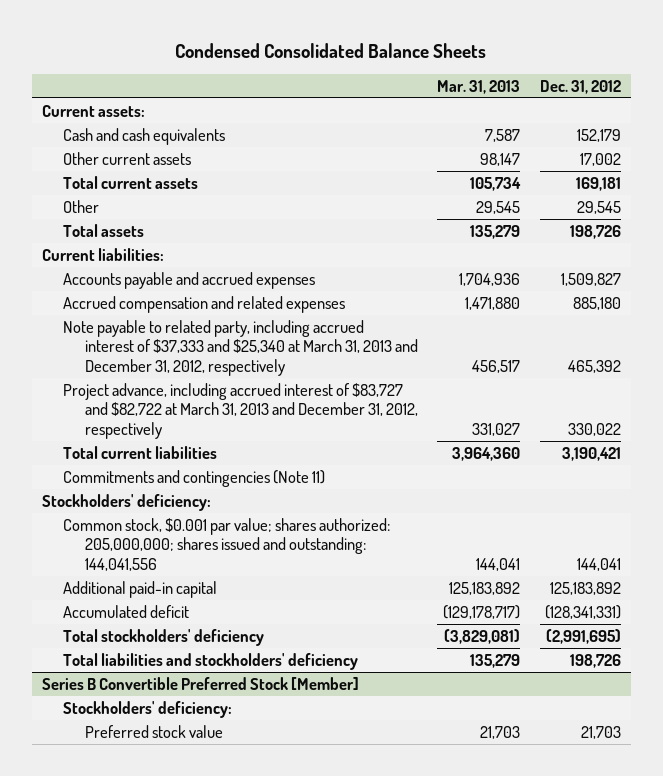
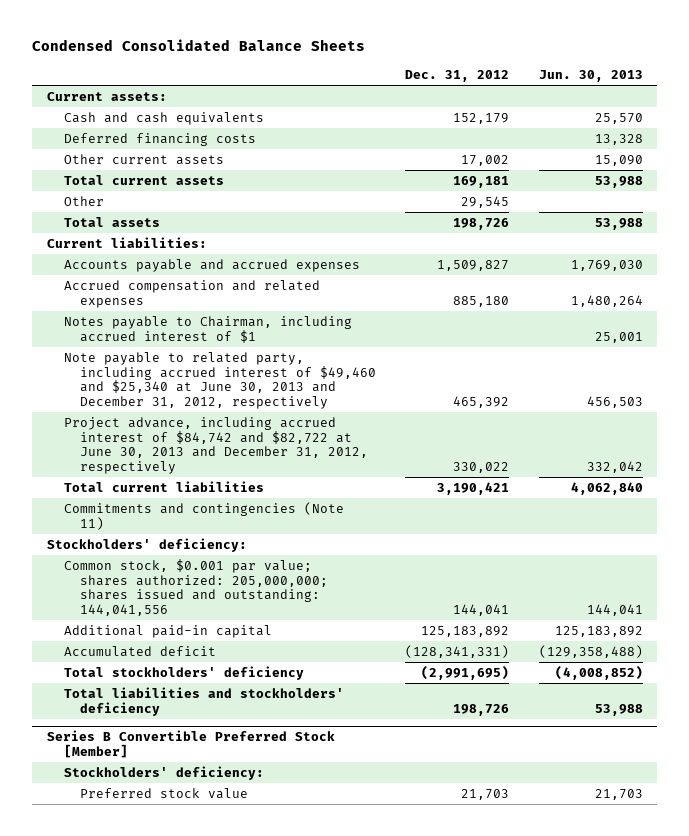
- | Mar. 31, 2013 | Dec. 31, 2012
+ | Dec. 31, 2012 | Jun. 30, 2013
+ Deferred financing costs | | 13,328
- Note payable to related party, including accrued interest of $37,333 and $25,340 at March 31, 2013 and December 31, 2012, respectively | 456,517 | 465,392
- Project advance, including accrued interest of $83,727 and $82,722 at March 31, 2013 and December 31, 2012, respectively | 331,027 | 330,022
+ Notes payable to Chairman, including accrued interest of $1 | | 25,001
+ Note payable to related party, including accrued interest of $49,460 and $25,340 at June 30, 2013 and December 31, 2012, respectively | 465,392 | 456,503
+ Project advance, including accrued interest of $84,742 and $82,722 at June 30, 2013 and December 31, 2012, respectively | 330,022 | 332,042

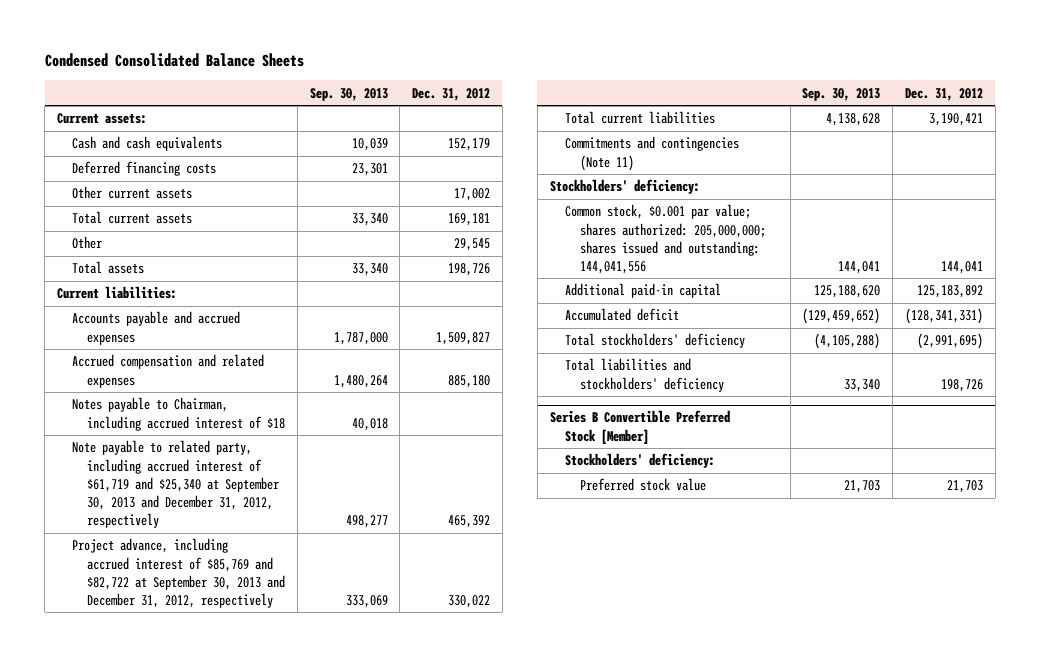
- | Dec. 31, 2012 | Jun. 30, 2013
+ | Sep. 30, 2013 | Dec. 31, 2012
- Notes payable to Chairman, including accrued interest of $1 | | 25,001
- Note payable to related party, including accrued interest of $49,460 and $25,340 at June 30, 2013 and December 31, 2012, respectively | 465,392 | 456,503
- Project advance, including accrued interest of $84,742 and $82,722 at June 30, 2013 and December 31, 2012, respectively | 330,022 | 332,042
+ Notes payable to Chairman, including accrued interest of $18 | 40,018 |
+ Note payable to related party, including accrued interest of $61,719 and $25,340 at September 30, 2013 and December 31, 2012, respectively | 498,277 | 465,392
+ Project advance, including accrued interest of $85,769 and $82,722 at September 30, 2013 and December 31, 2012, respectively | 333,069 | 330,022

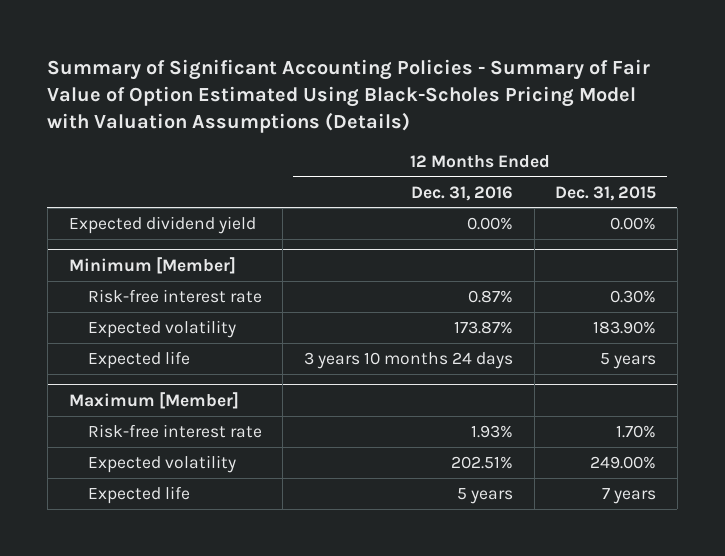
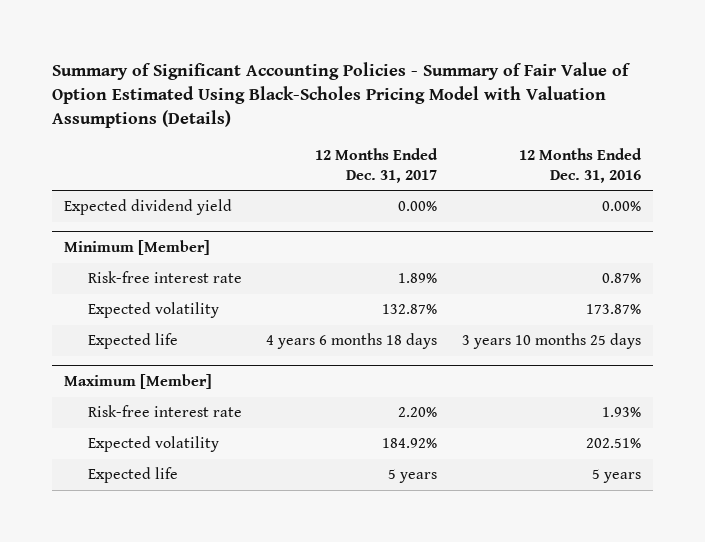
- | 12 Months Ended Dec. 31, 2016 | 12 Months Ended Dec. 31, 2015
+ | 12 Months Ended Dec. 31, 2017 | 12 Months Ended Dec. 31, 2016
@ Minimum [Member]
- Expected life | 3 years 10 months 24 days | 5 years
+ Expected life | 4 years 6 months 18 days | 3 years 10 months 25 days

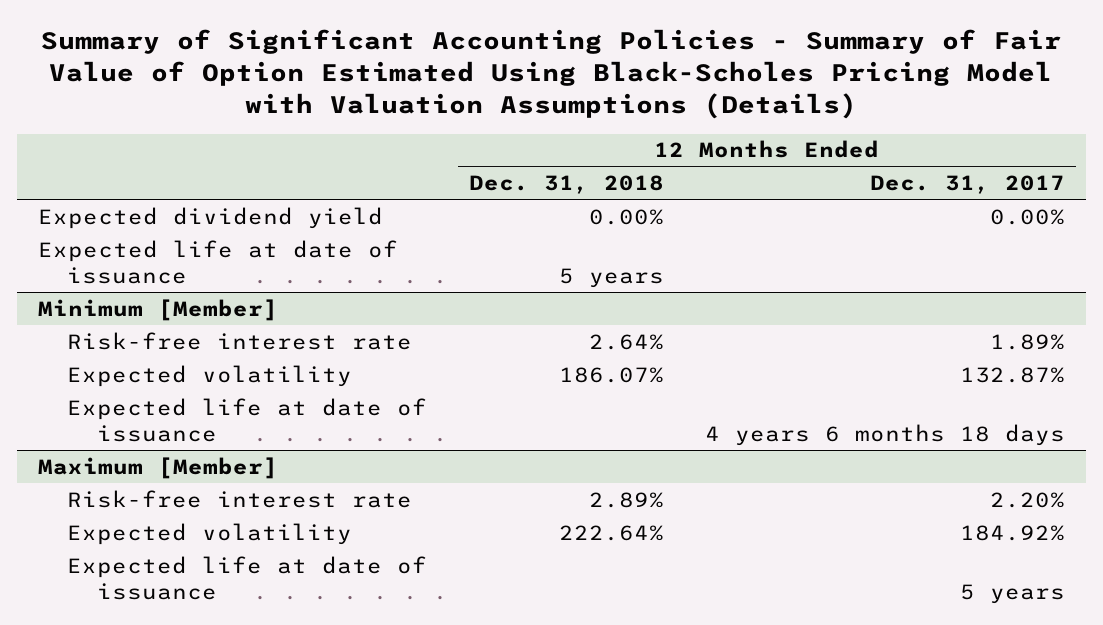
- | 12 Months Ended Dec. 31, 2017 | 12 Months Ended Dec. 31, 2016
+ | 12 Months Ended Dec. 31, 2018 | 12 Months Ended Dec. 31, 2017
+ Expected life at date of issuance | 5 years |
@ Minimum [Member]
- Expected life | 4 years 6 months 18 days | 3 years 10 months 25 days
+ Expected life at date of issuance | | 4 years 6 months 18 days
@ Maximum [Member]
- Expected life | 5 years | 5 years
+ Expected life at date of issuance | | 5 years

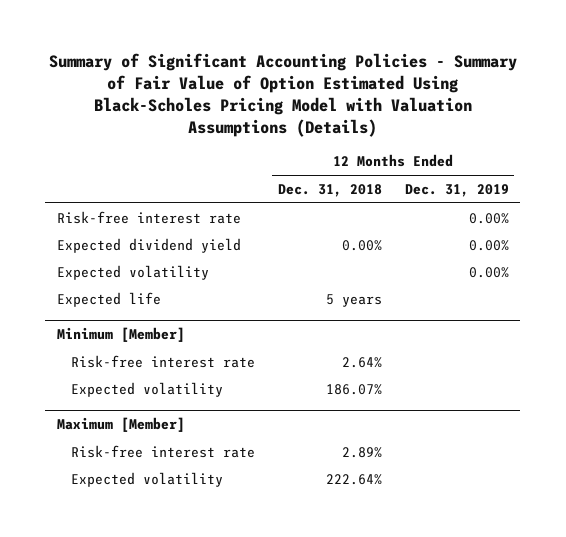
- | 12 Months Ended Dec. 31, 2018 | 12 Months Ended Dec. 31, 2017
+ | 12 Months Ended Dec. 31, 2018 | 12 Months Ended Dec. 31, 2019
+ Risk-free interest rate | | 0.00%
- Expected life at date of issuance | 5 years |
+ Expected volatility | | 0.00%
+ Expected life | 5 years |
@ Minimum [Member]
- Expected life at date of issuance | | 4 years 6 months 18 days
@ Maximum [Member]
- Expected life at date of issuance | | 5 years

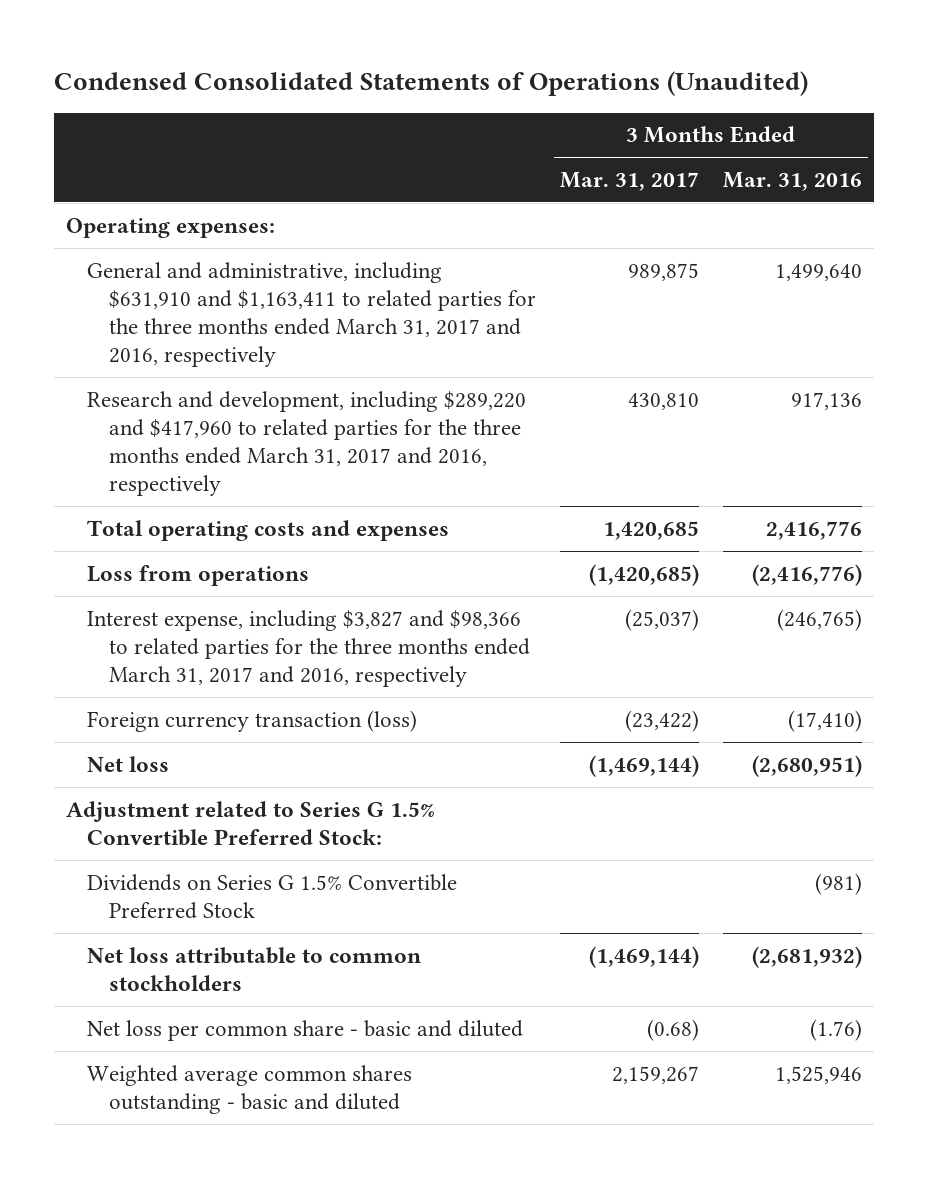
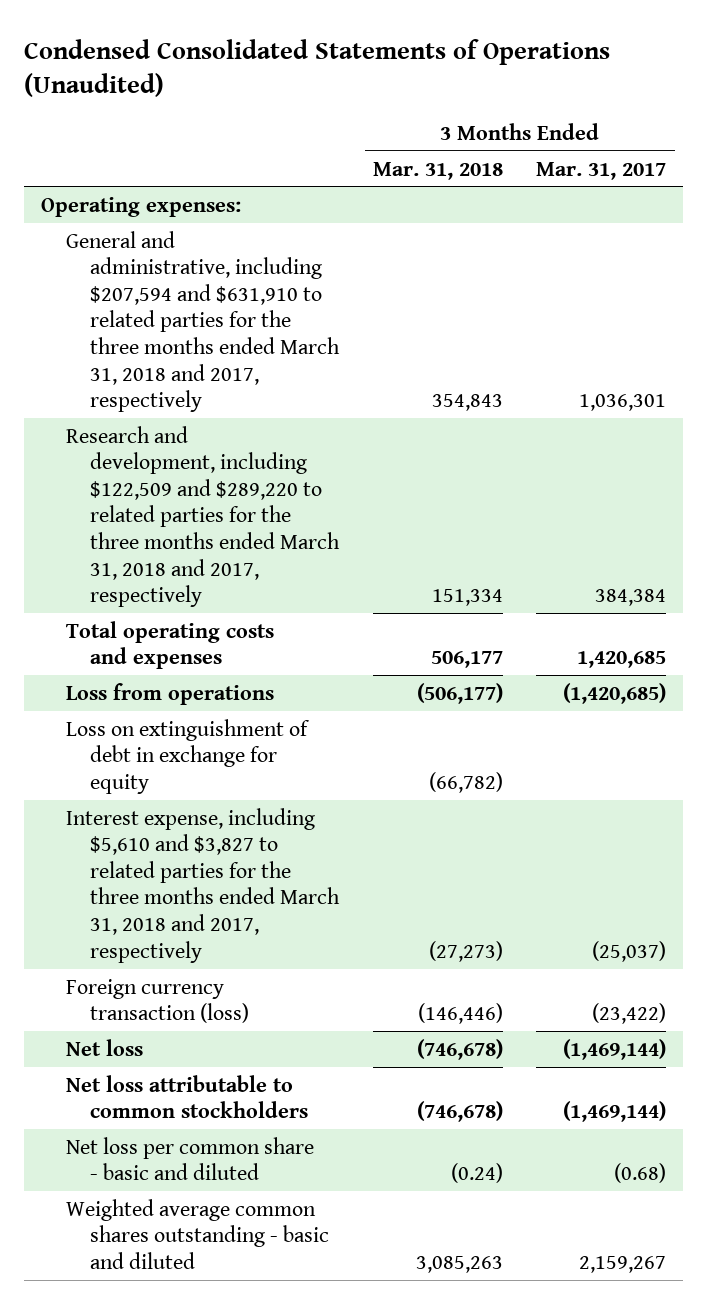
- | 3 Months Ended Mar. 31, 2017 | 3 Months Ended Mar. 31, 2016
+ | 3 Months Ended Mar. 31, 2018 | 3 Months Ended Mar. 31, 2017
- General and administrative, including $631,910 and $1,163,411 to related parties for the three months ended March 31, 2017 and 2016, respectively | 989,875 | 1,499,640
- Research and development, including $289,220 and $417,960 to related parties for the three months ended March 31, 2017 and 2016, respectively | 430,810 | 917,136
+ General and administrative, including $207,594 and $631,910 to related parties for the three months ended March 31, 2018 and 2017, respectively | 354,843 | 1,036,301
+ Research and development, including $122,509 and $289,220 to related parties for the three months ended March 31, 2018 and 2017, respectively | 151,334 | 384,384
- Interest expense, including $3,827 and $98,366 to related parties for the three months ended March 31, 2017 and 2016, respectively | (25,037) | (246,765)
+ Loss on extinguishment of debt in exchange for equity | (66,782) |
+ Interest expense, including $5,610 and $3,827 to related parties for the three months ended March 31, 2018 and 2017, respectively | (27,273) | (25,037)
- Adjustment related to Series G 1.5% Convertible Preferred Stock:
- Dividends on Series G 1.5% Convertible Preferred Stock | | (981)

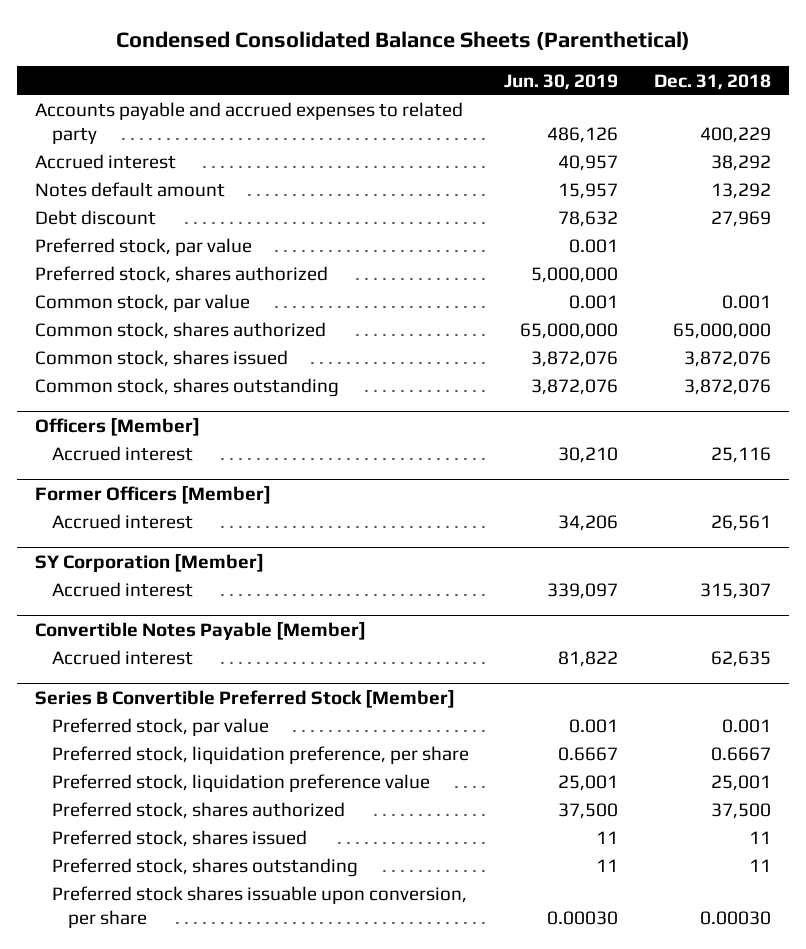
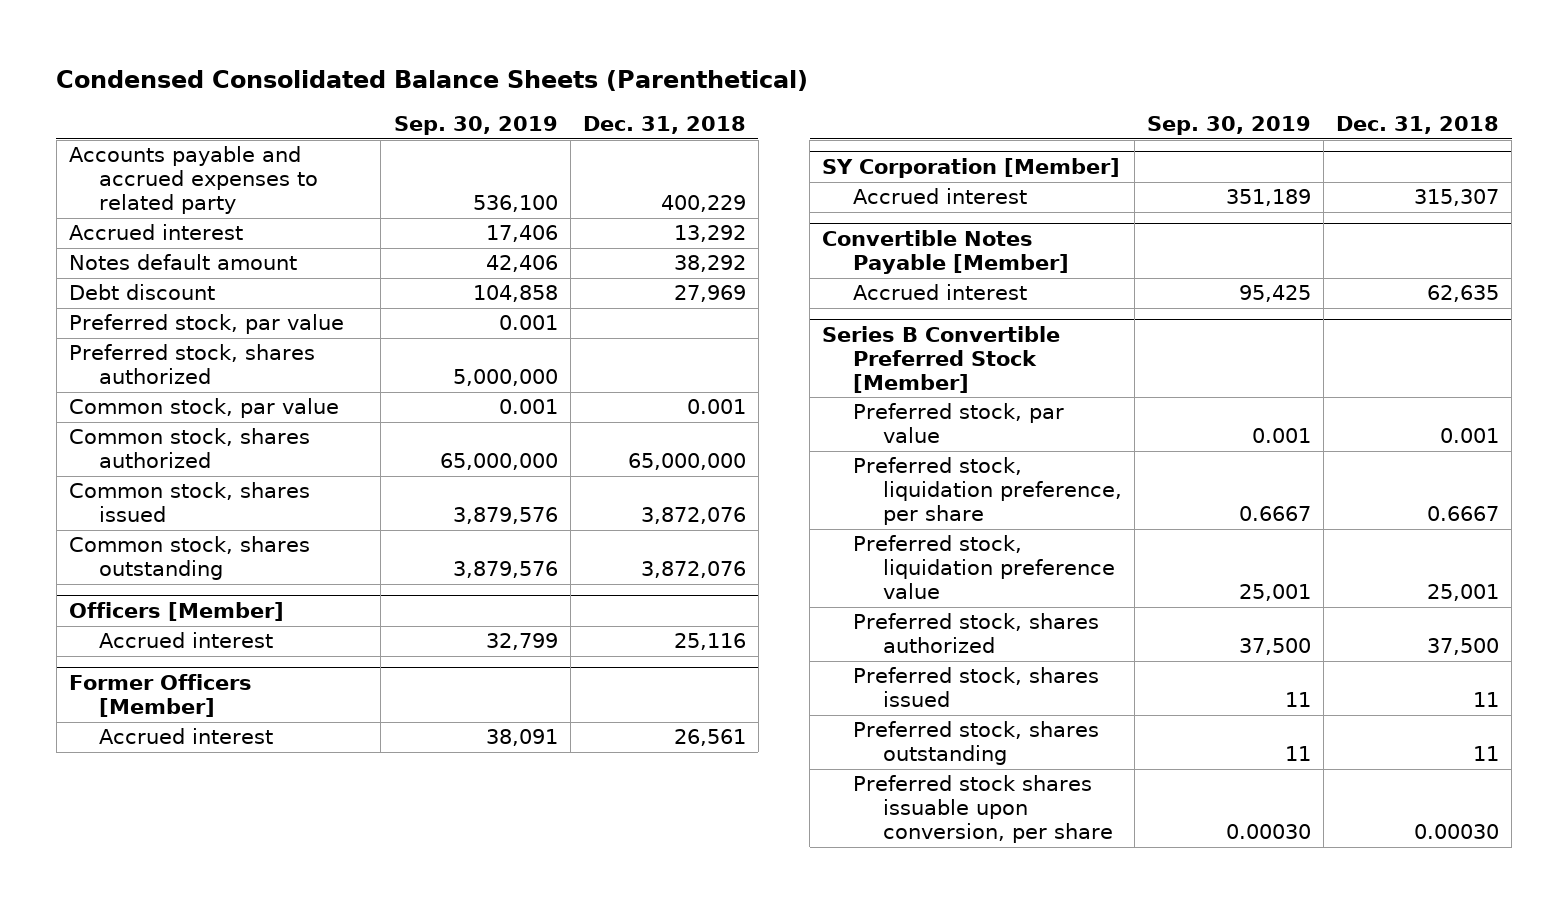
- | Jun. 30, 2019 | Dec. 31, 2018
+ | Sep. 30, 2019 | Dec. 31, 2018
- Accrued interest | 40,957 | 38,292
- Notes default amount | 15,957 | 13,292
+ Accrued interest | 17,406 | 13,292
+ Notes default amount | 42,406 | 38,292

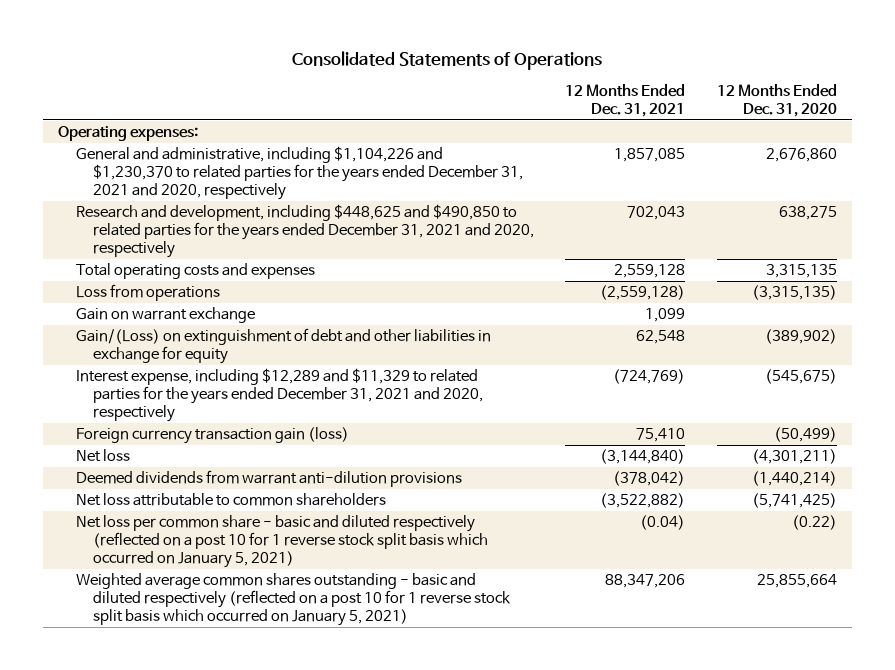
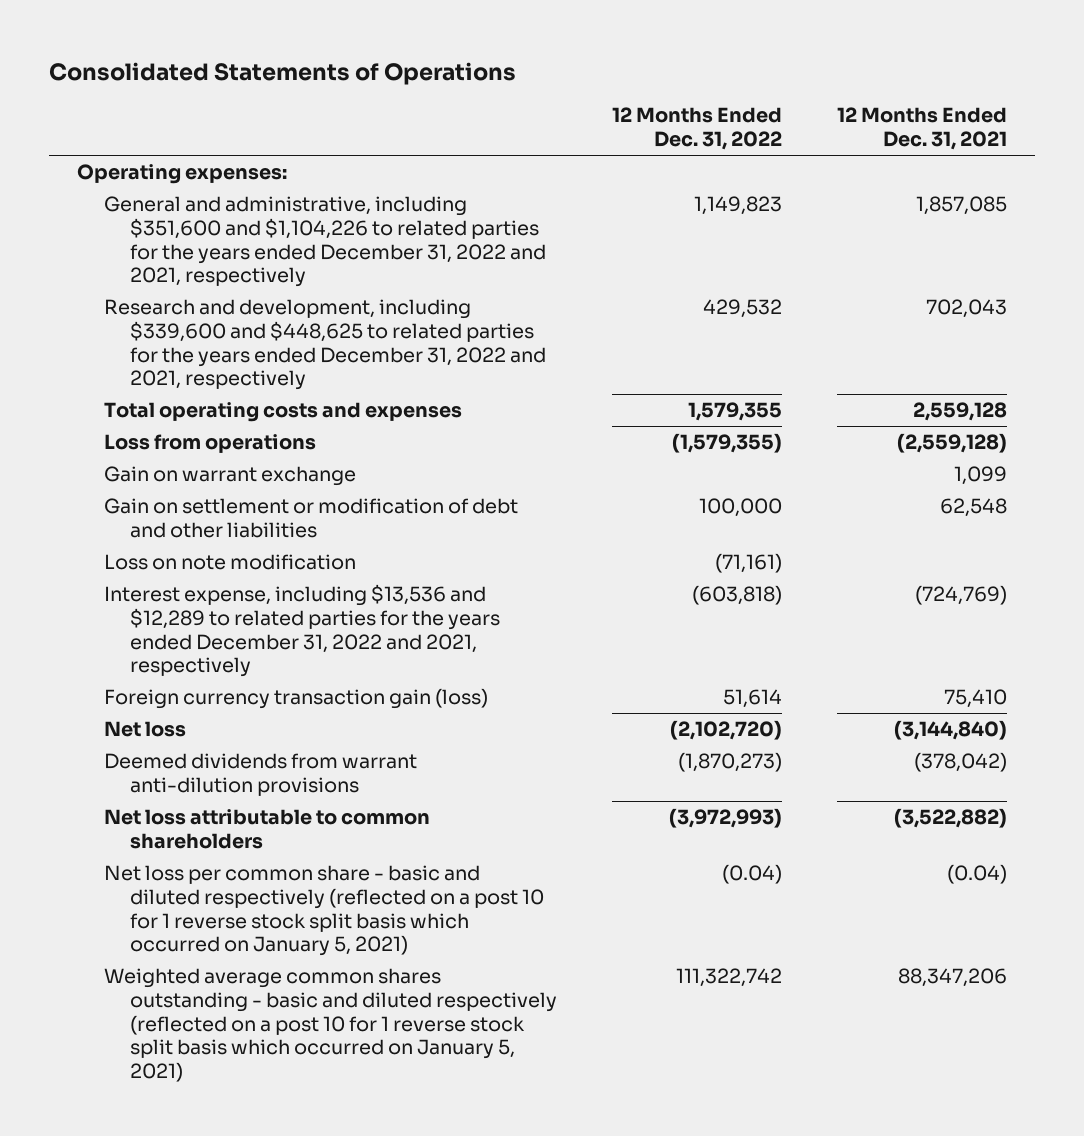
- | 12 Months Ended Dec. 31, 2021 | 12 Months Ended Dec. 31, 2020
+ | 12 Months Ended Dec. 31, 2022 | 12 Months Ended Dec. 31, 2021
- General and administrative, including $1,104,226 and $1,230,370 to related parties for the years ended December 31, 2021 and 2020, respectively | 1,857,085 | 2,676,860
- Research and development, including $448,625 and $490,850 to related parties for the years ended December 31, 2021 and 2020, respectively | 702,043 | 638,275
+ General and administrative, including $351,600 and $1,104,226 to related parties for the years ended December 31, 2022 and 2021, respectively | 1,149,823 | 1,857,085
+ Research and development, including $339,600 and $448,625 to related parties for the years ended December 31, 2022 and 2021, respectively | 429,532 | 702,043
- Gain/(Loss) on extinguishment of debt and other liabilities in exchange for equity | 62,548 | (389,902)
- Interest expense, including $12,289 and $11,329 to related parties for the years ended December 31, 2021 and 2020, respectively | (724,769) | (545,675)
+ Gain on settlement or modification of debt and other liabilities | 100,000 | 62,548
+ Loss on note modification | (71,161) |
+ Interest expense, including $13,536 and $12,289 to related parties for the years ended December 31, 2022 and 2021, respectively | (603,818) | (724,769)

